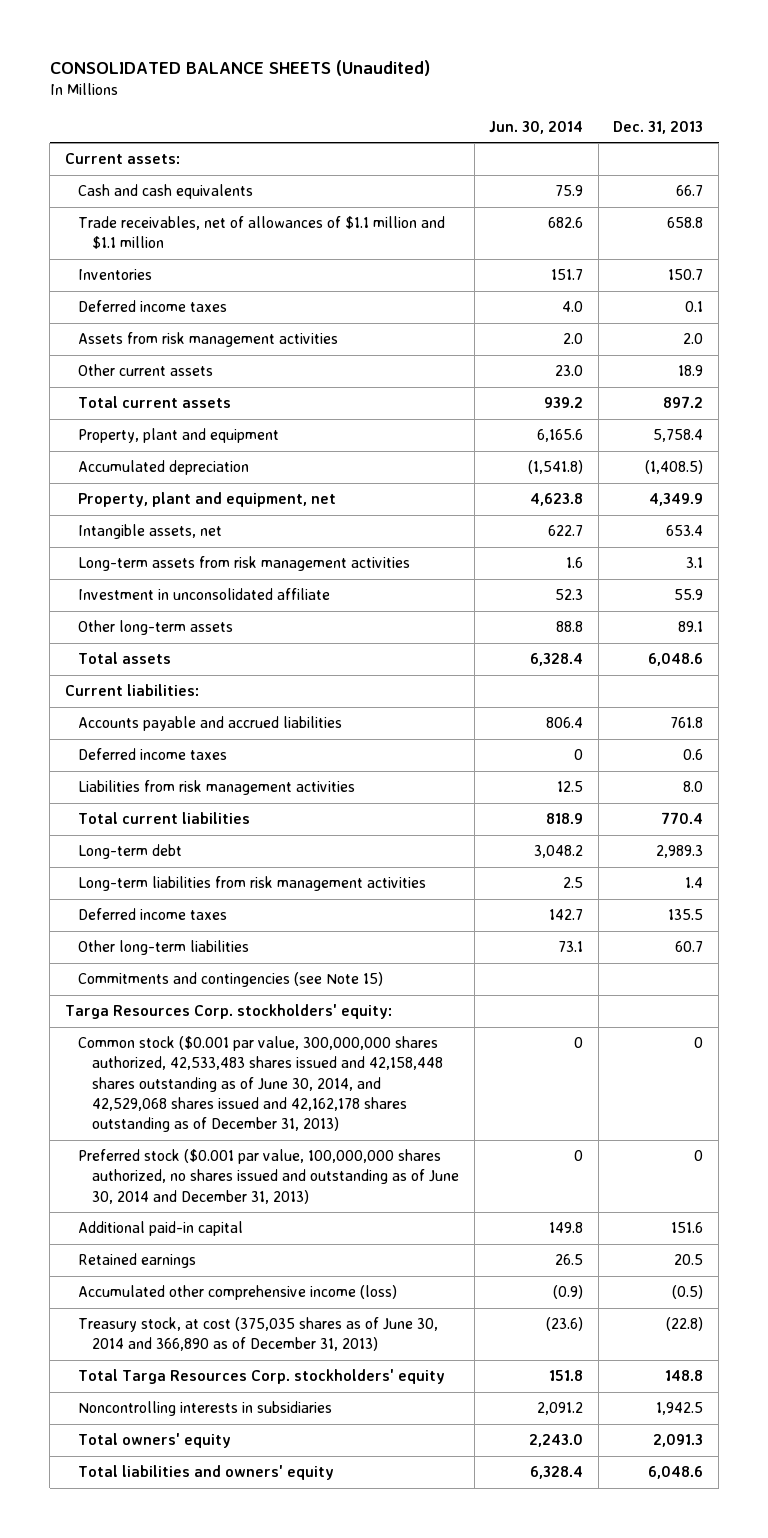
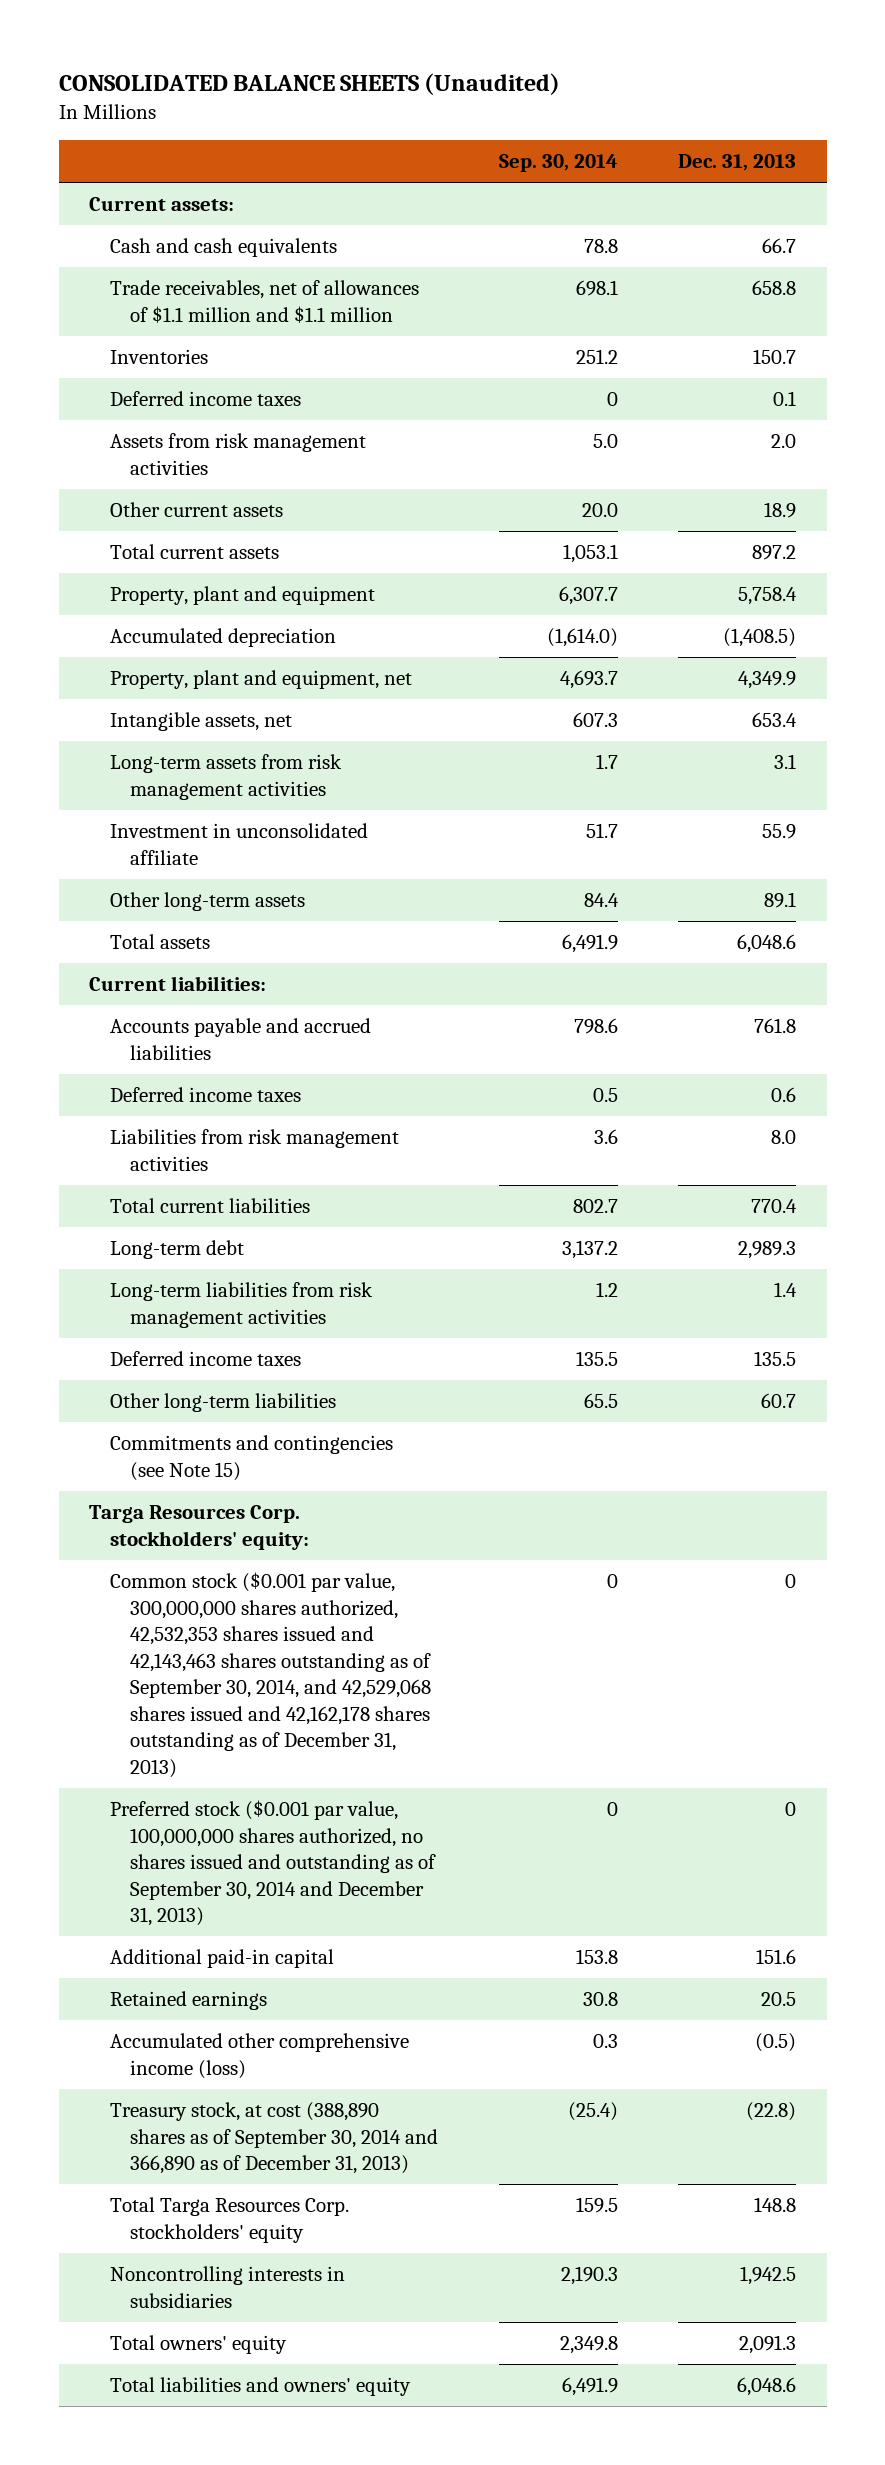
- | Jun. 30, 2014 | Dec. 31, 2013
+ | Sep. 30, 2014 | Dec. 31, 2013
- Common stock ($0.001 par value, 300,000,000 shares authorized, 42,533,483 shares issued and 42,158,448 shares outstanding as of June 30, 2014, and 42,529,068 shares issued and 42,162,178 shares outstanding as of December 31, 2013) | 0 | 0
- Preferred stock ($0.001 par value, 100,000,000 shares authorized, no shares issued and outstanding as of June 30, 2014 and December 31, 2013) | 0 | 0
+ Common stock ($0.001 par value, 300,000,000 shares authorized, 42,532,353 shares issued and 42,143,463 shares outstanding as of September 30, 2014, and 42,529,068 shares issued and 42,162,178 shares outstanding as of December 31, 2013) | 0 | 0
+ Preferred stock ($0.001 par value, 100,000,000 shares authorized, no shares issued and outstanding as of September 30, 2014 and December 31, 2013) | 0 | 0
- Treasury stock, at cost (375,035 shares as of June 30, 2014 and 366,890 as of December 31, 2013) | (23.6) | (22.8)
+ Treasury stock, at cost (388,890 shares as of September 30, 2014 and 366,890 as of December 31, 2013) | (25.4) | (22.8)

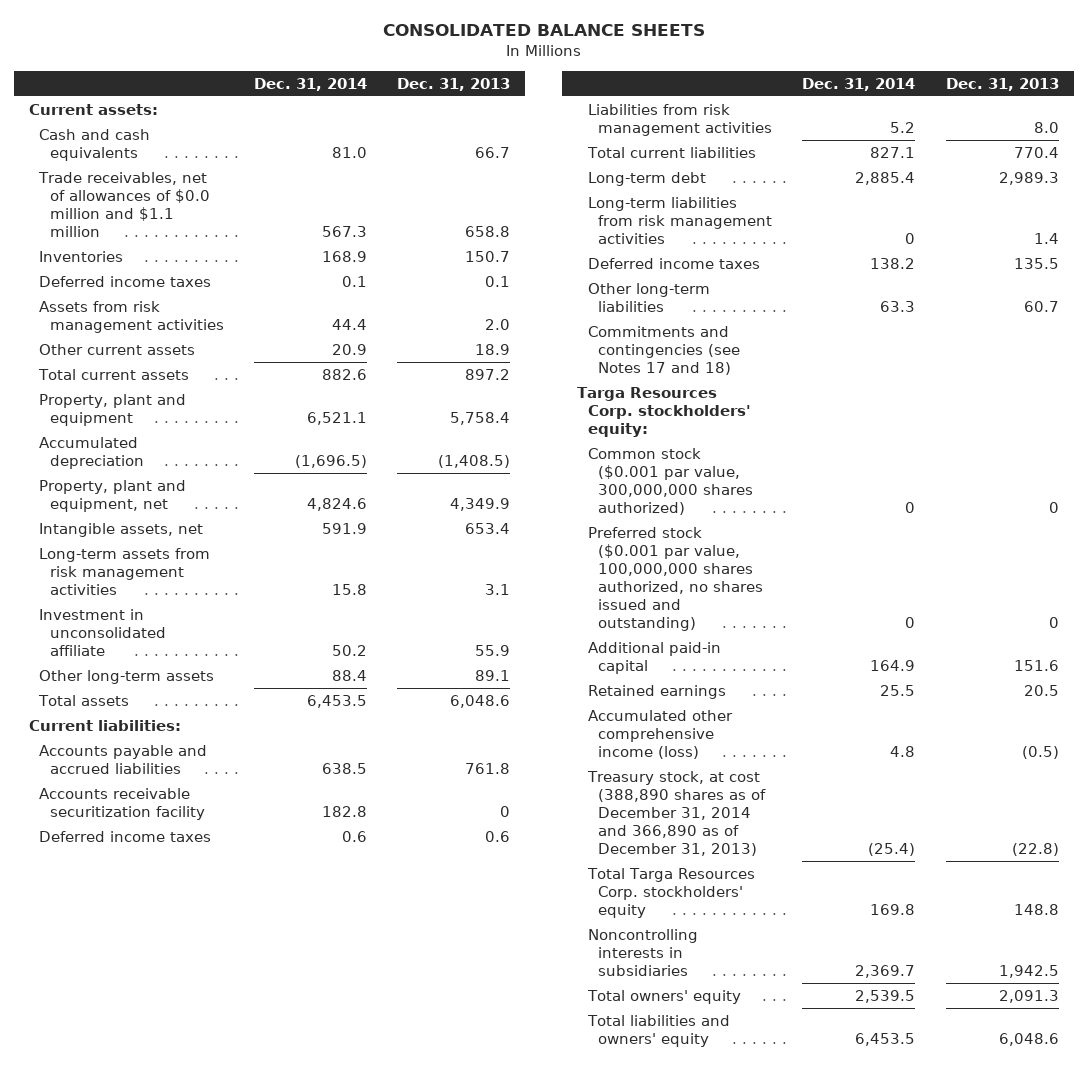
- CONSOLIDATED BALANCE SHEETS (Unaudited)
+ CONSOLIDATED BALANCE SHEETS
- | Sep. 30, 2014 | Dec. 31, 2013
+ | Dec. 31, 2014 | Dec. 31, 2013
- Trade receivables, net of allowances of $1.1 million and $1.1 million | 698.1 | 658.8
+ Trade receivables, net of allowances of $0.0 million and $1.1 million | 567.3 | 658.8
+ Accounts receivable securitization facility | 182.8 | 0
- Commitments and contingencies (see Note 15)
+ Commitments and contingencies (see Notes 17 and 18)
- Common stock ($0.001 par value, 300,000,000 shares authorized, 42,532,353 shares issued and 42,143,463 shares outstanding as of September 30, 2014, and 42,529,068 shares issued and 42,162,178 shares outstanding as of December 31, 2013) | 0 | 0
- Preferred stock ($0.001 par value, 100,000,000 shares authorized, no shares issued and outstanding as of September 30, 2014 and December 31, 2013) | 0 | 0
+ Common stock ($0.001 par value, 300,000,000 shares authorized) | 0 | 0
+ Preferred stock ($0.001 par value, 100,000,000 shares authorized, no shares issued and outstanding) | 0 | 0
- Treasury stock, at cost (388,890 shares as of September 30, 2014 and 366,890 as of December 31, 2013) | (25.4) | (22.8)
+ Treasury stock, at cost (388,890 shares as of December 31, 2014 and 366,890 as of December 31, 2013) | (25.4) | (22.8)

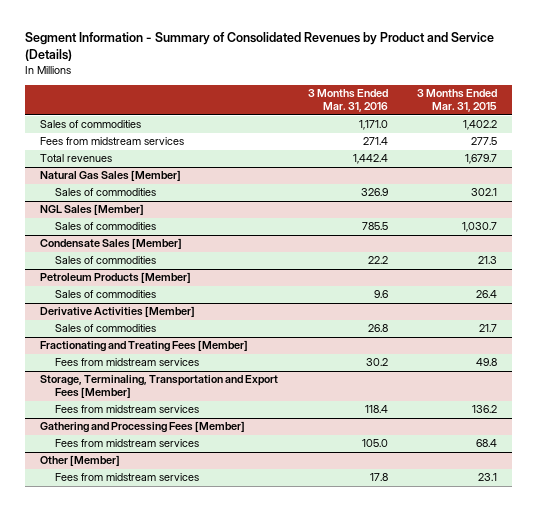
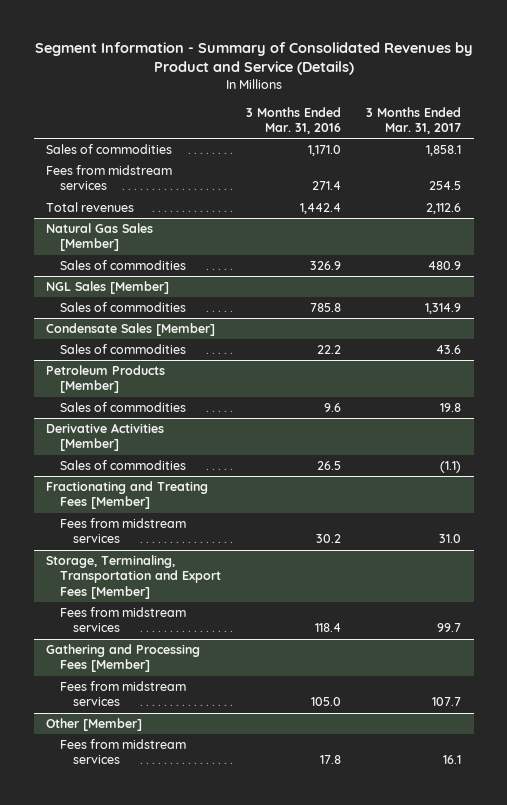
- | 3 Months Ended Mar. 31, 2016 | 3 Months Ended Mar. 31, 2015
+ | 3 Months Ended Mar. 31, 2016 | 3 Months Ended Mar. 31, 2017
@ NGL Sales [Member]
- Sales of commodities | 785.5 | 1,030.7
+ Sales of commodities | 785.8 | 1,314.9
@ Derivative Activities [Member]
- Sales of commodities | 26.8 | 21.7
+ Sales of commodities | 26.5 | (1.1)

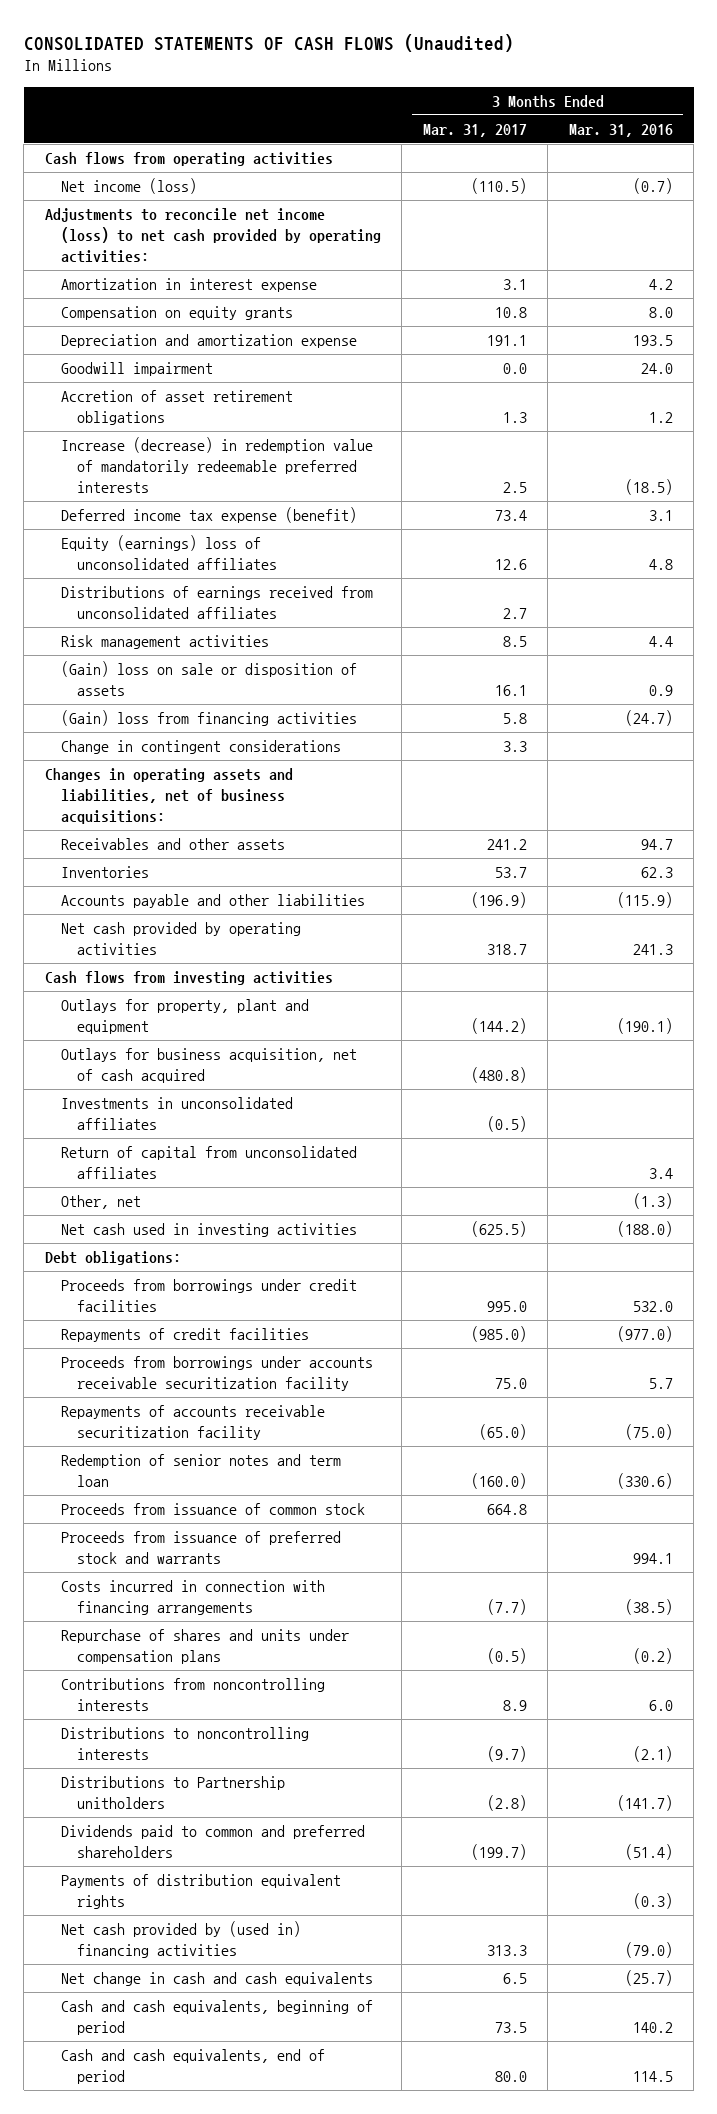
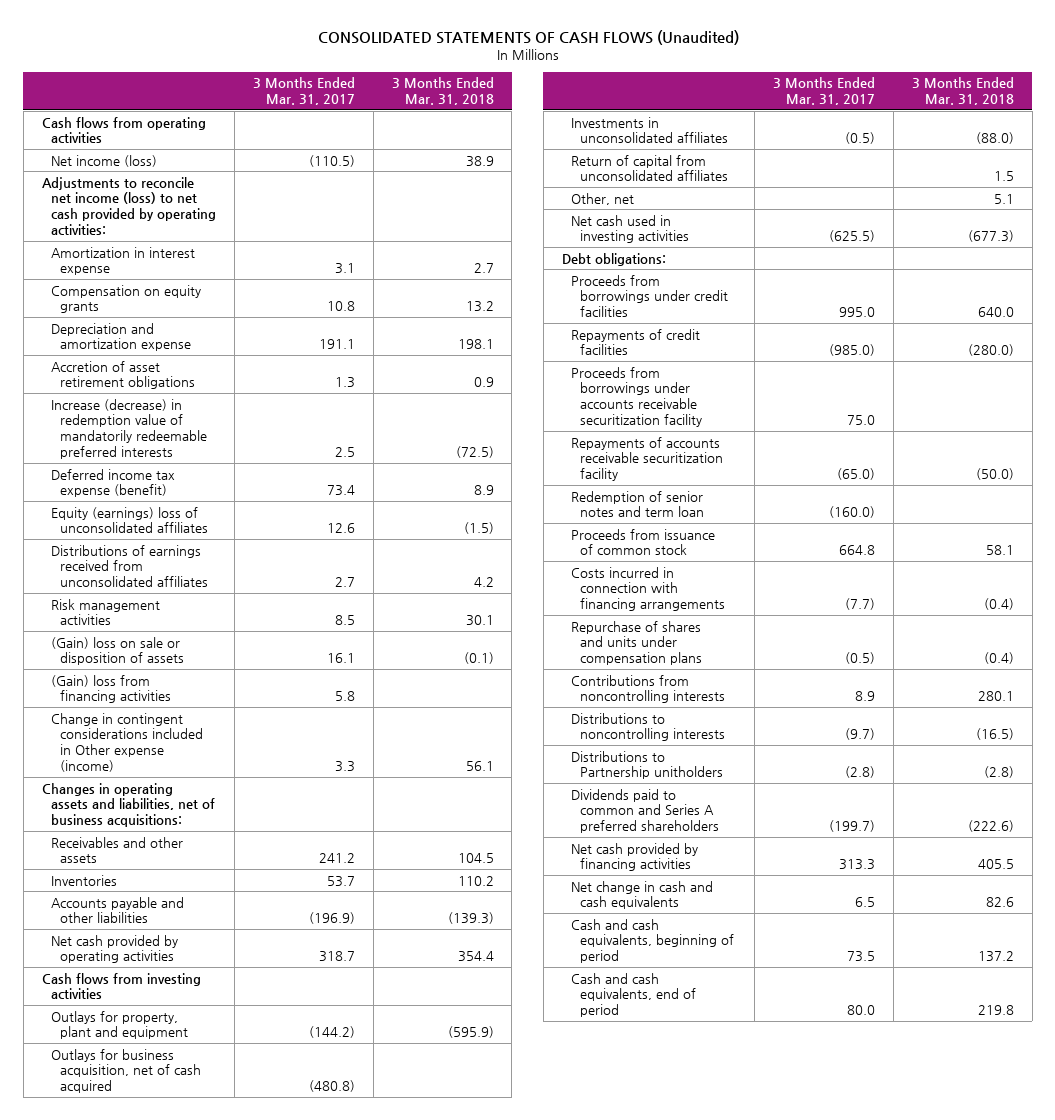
- | 3 Months Ended Mar. 31, 2017 | 3 Months Ended Mar. 31, 2016
+ | 3 Months Ended Mar. 31, 2017 | 3 Months Ended Mar. 31, 2018
- Goodwill impairment | 0.0 | 24.0
- Change in contingent considerations | 3.3 |
+ Change in contingent considerations included in Other expense (income) | 3.3 | 56.1
- Proceeds from issuance of preferred stock and warrants | | 994.1
- Dividends paid to common and preferred shareholders | (199.7) | (51.4)
- Payments of distribution equivalent rights | | (0.3)
- Net cash provided by (used in) financing activities | 313.3 | (79.0)
+ Dividends paid to common and Series A preferred shareholders | (199.7) | (222.6)
+ Net cash provided by financing activities | 313.3 | 405.5

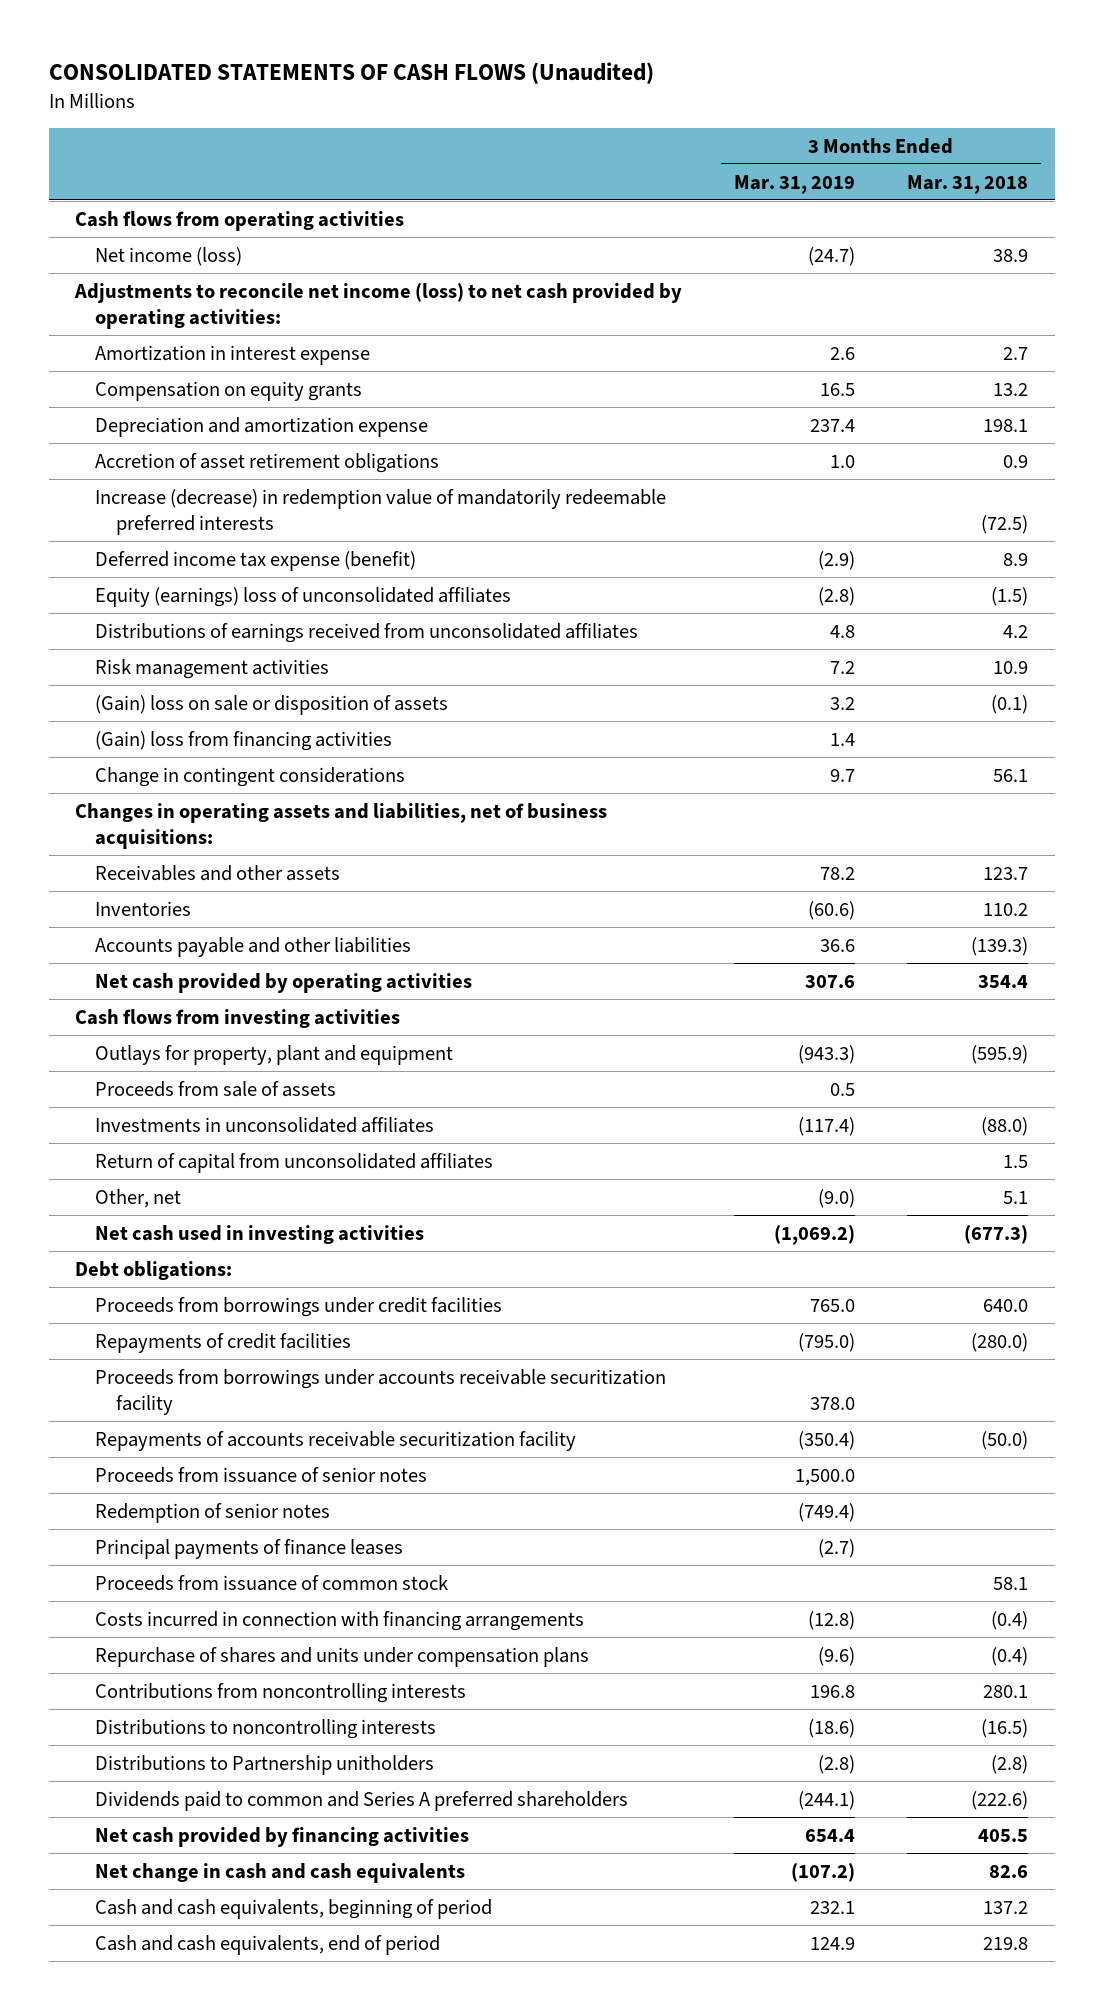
- | 3 Months Ended Mar. 31, 2017 | 3 Months Ended Mar. 31, 2018
+ | 3 Months Ended Mar. 31, 2019 | 3 Months Ended Mar. 31, 2018
- Risk management activities | 8.5 | 30.1
+ Risk management activities | 7.2 | 10.9
- Change in contingent considerations included in Other expense (income) | 3.3 | 56.1
+ Change in contingent considerations | 9.7 | 56.1
- Receivables and other assets | 241.2 | 104.5
+ Receivables and other assets | 78.2 | 123.7
- Outlays for business acquisition, net of cash acquired | (480.8) |
+ Proceeds from sale of assets | 0.5 |
- Redemption of senior notes and term loan | (160.0) |
+ Proceeds from issuance of senior notes | 1,500.0 |
+ Redemption of senior notes | (749.4) |
+ Principal payments of finance leases | (2.7) |

